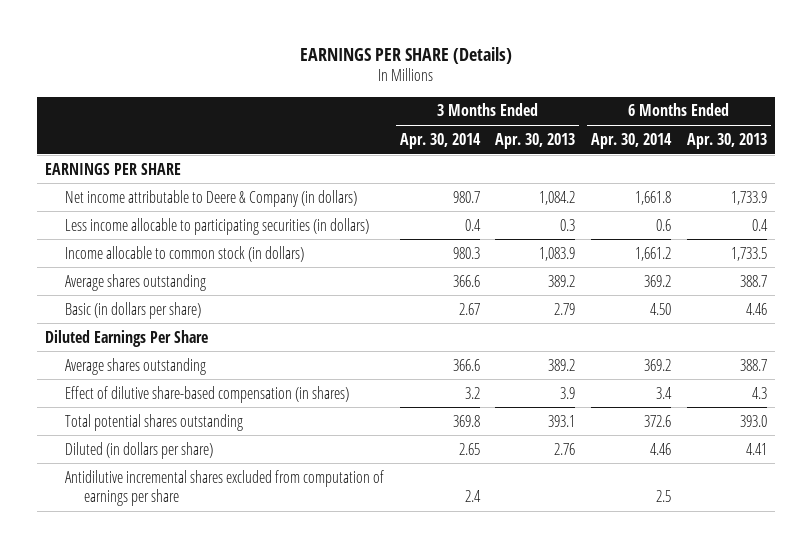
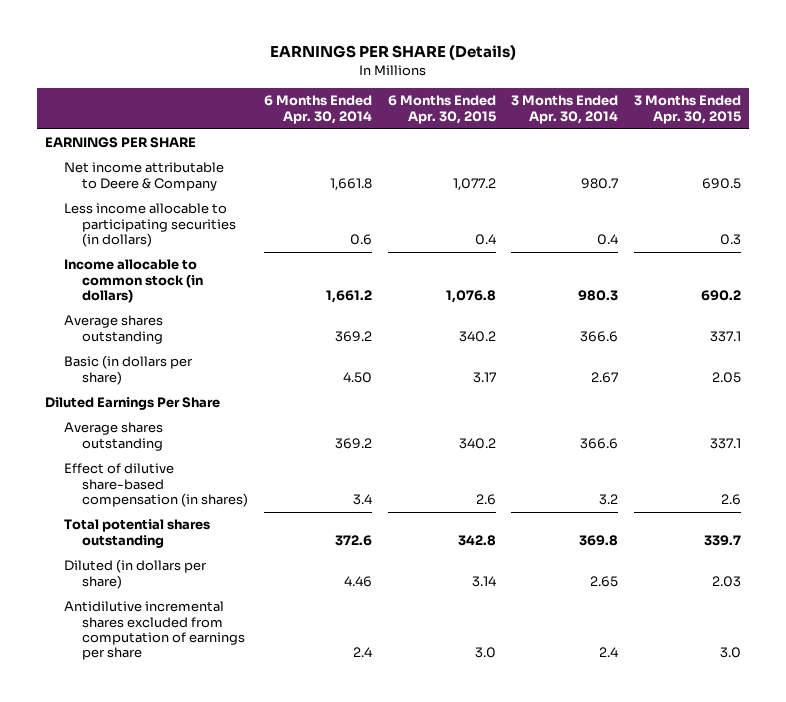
- | 3 Months Ended Apr. 30, 2014 | 3 Months Ended Apr. 30, 2013 | 6 Months Ended Apr. 30, 2014 | 6 Months Ended Apr. 30, 2013
+ | 6 Months Ended Apr. 30, 2014 | 6 Months Ended Apr. 30, 2015 | 3 Months Ended Apr. 30, 2014 | 3 Months Ended Apr. 30, 2015
- Net income attributable to Deere & Company (in dollars) | 980.7 | 1,084.2 | 1,661.8 | 1,733.9
+ Net income attributable to Deere & Company | 1,661.8 | 1,077.2 | 980.7 | 690.5
- Antidilutive incremental shares excluded from computation of earnings per share | 2.4 | | 2.5 |
+ Antidilutive incremental shares excluded from computation of earnings per share | 2.4 | 3.0 | 2.4 | 3.0

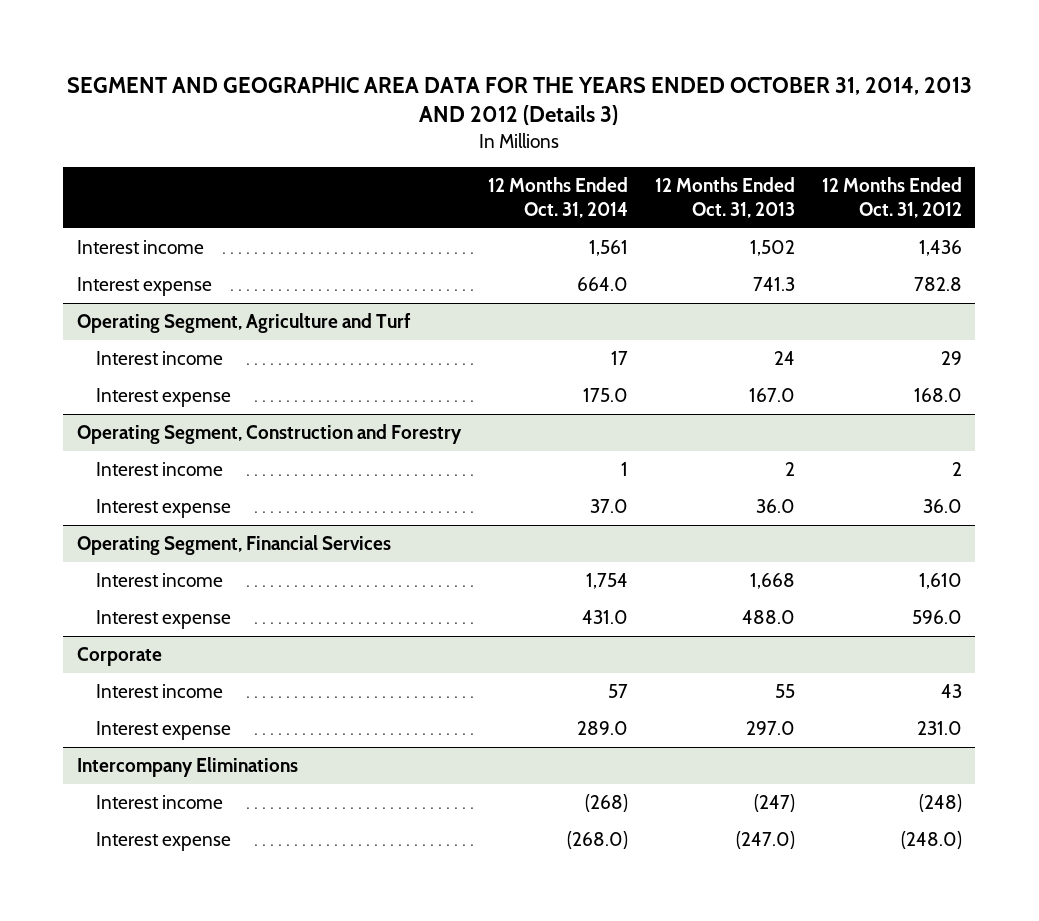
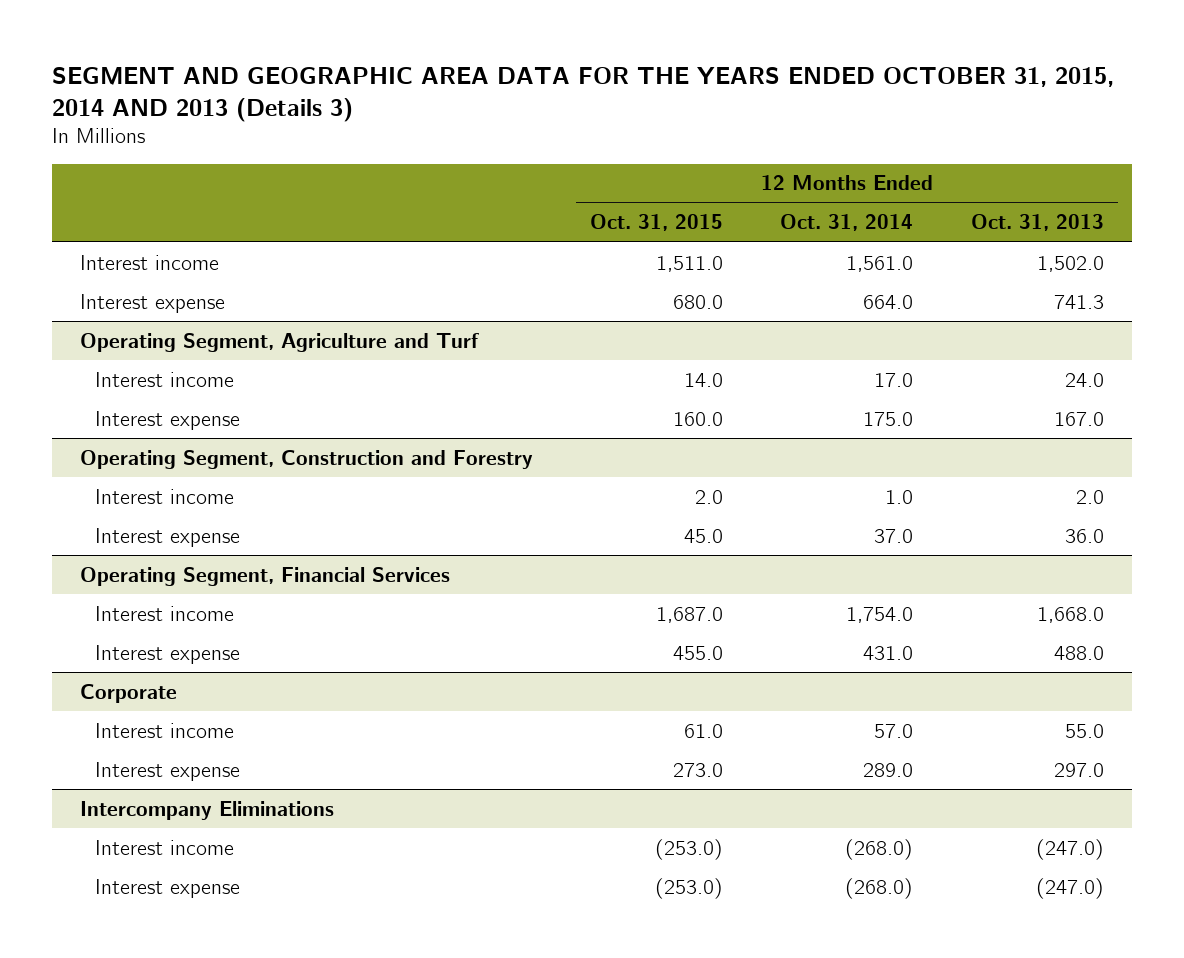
- SEGMENT AND GEOGRAPHIC AREA DATA FOR THE YEARS ENDED OCTOBER 31, 2014, 2013 AND 2012 (Details 3)
+ SEGMENT AND GEOGRAPHIC AREA DATA FOR THE YEARS ENDED OCTOBER 31, 2015, 2014 AND 2013 (Details 3)
- | 12 Months Ended Oct. 31, 2014 | 12 Months Ended Oct. 31, 2013 | 12 Months Ended Oct. 31, 2012
+ | 12 Months Ended Oct. 31, 2015 | 12 Months Ended Oct. 31, 2014 | 12 Months Ended Oct. 31, 2013
- Interest income | 1,561 | 1,502 | 1,436
+ Interest income | 1,511.0 | 1,561.0 | 1,502.0
@ Operating Segment, Agriculture and Turf
- Interest income | 17 | 24 | 29
+ Interest income | 14.0 | 17.0 | 24.0
@ Operating Segment, Construction and Forestry
- Interest income | 1 | 2 | 2
+ Interest income | 2.0 | 1.0 | 2.0
@ Operating Segment, Financial Services
- Interest income | 1,754 | 1,668 | 1,610
+ Interest income | 1,687.0 | 1,754.0 | 1,668.0
@ Corporate
- Interest income | 57 | 55 | 43
+ Interest income | 61.0 | 57.0 | 55.0
@ Intercompany Eliminations
- Interest income | (268) | (247) | (248)
+ Interest income | (253.0) | (268.0) | (247.0)

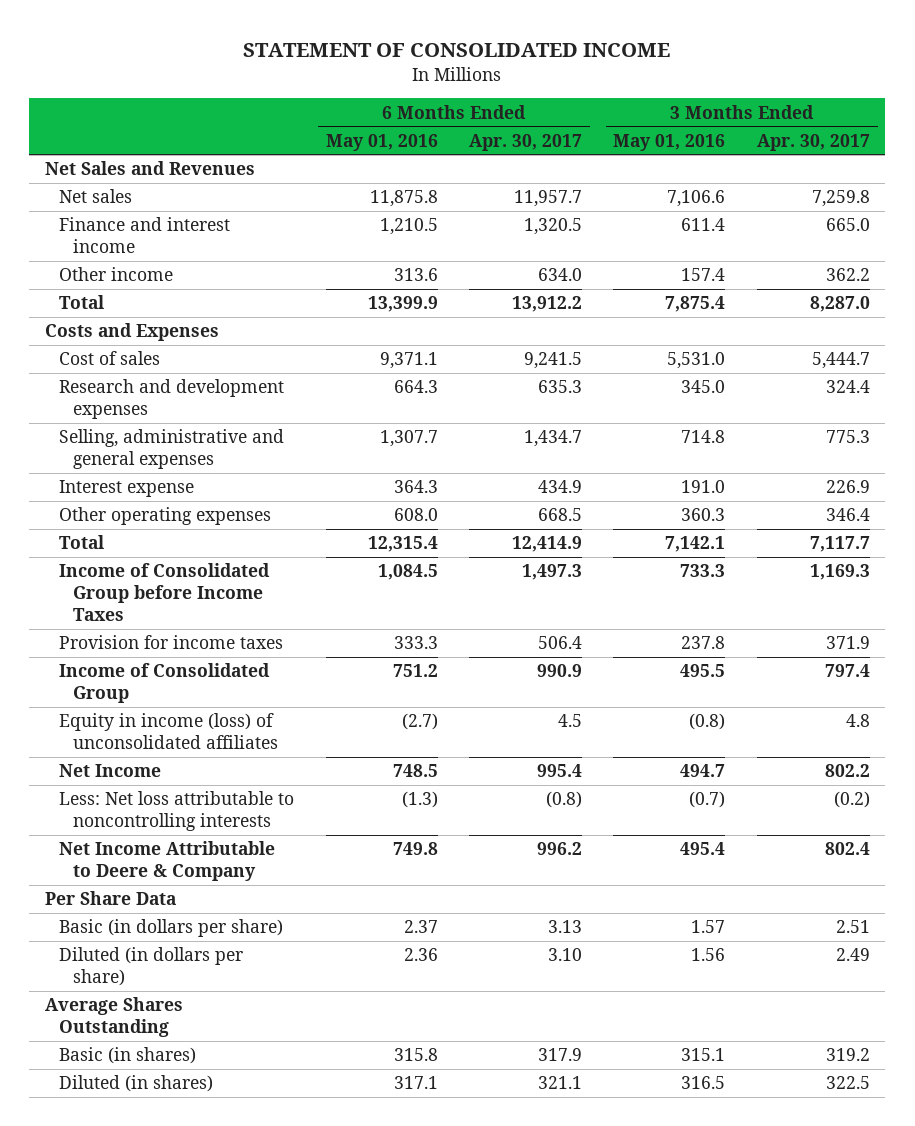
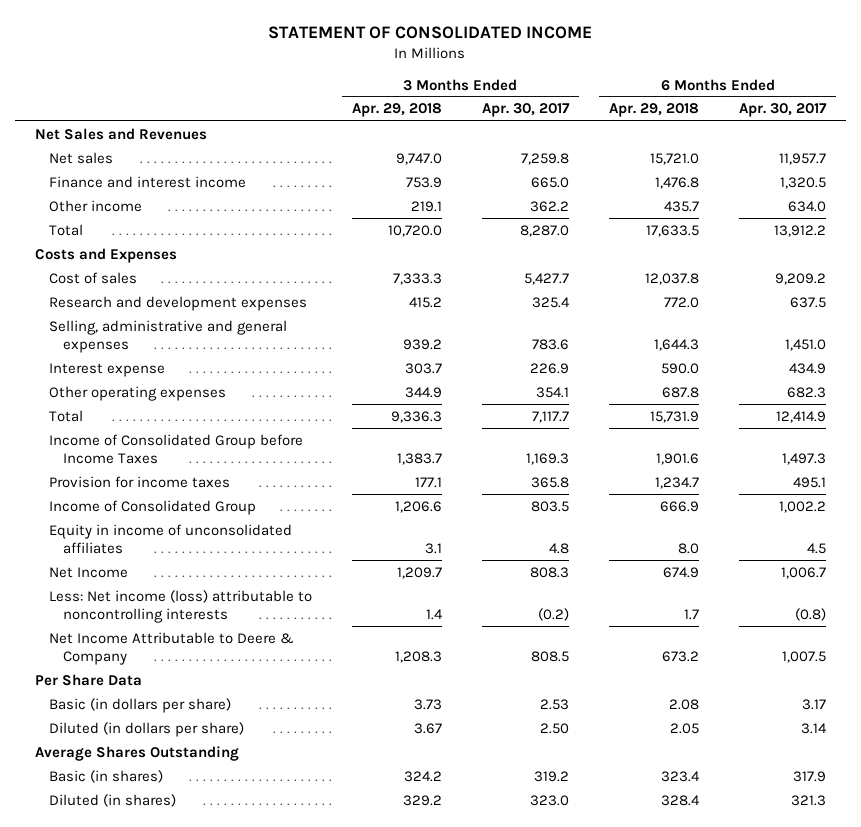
- | 6 Months Ended May 01, 2016 | 6 Months Ended Apr. 30, 2017 | 3 Months Ended May 01, 2016 | 3 Months Ended Apr. 30, 2017
+ | 3 Months Ended Apr. 29, 2018 | 3 Months Ended Apr. 30, 2017 | 6 Months Ended Apr. 29, 2018 | 6 Months Ended Apr. 30, 2017
- Cost of sales | 9,371.1 | 9,241.5 | 5,531.0 | 5,444.7
- Research and development expenses | 664.3 | 635.3 | 345.0 | 324.4
- Selling, administrative and general expenses | 1,307.7 | 1,434.7 | 714.8 | 775.3
+ Cost of sales | 7,333.3 | 5,427.7 | 12,037.8 | 9,209.2
+ Research and development expenses | 415.2 | 325.4 | 772.0 | 637.5
+ Selling, administrative and general expenses | 939.2 | 783.6 | 1,644.3 | 1,451.0
- Other operating expenses | 608.0 | 668.5 | 360.3 | 346.4
+ Other operating expenses | 344.9 | 354.1 | 687.8 | 682.3
- Provision for income taxes | 333.3 | 506.4 | 237.8 | 371.9
- Income of Consolidated Group | 751.2 | 990.9 | 495.5 | 797.4
- Equity in income (loss) of unconsolidated affiliates | (2.7) | 4.5 | (0.8) | 4.8
- Net Income | 748.5 | 995.4 | 494.7 | 802.2
- Less: Net loss attributable to noncontrolling interests | (1.3) | (0.8) | (0.7) | (0.2)
- Net Income Attributable to Deere & Company | 749.8 | 996.2 | 495.4 | 802.4
+ Provision for income taxes | 177.1 | 365.8 | 1,234.7 | 495.1
+ Income of Consolidated Group | 1,206.6 | 803.5 | 666.9 | 1,002.2
+ Equity in income of unconsolidated affiliates | 3.1 | 4.8 | 8.0 | 4.5
+ Net Income | 1,209.7 | 808.3 | 674.9 | 1,006.7
+ Less: Net income (loss) attributable to noncontrolling interests | 1.4 | (0.2) | 1.7 | (0.8)
+ Net Income Attributable to Deere & Company | 1,208.3 | 808.5 | 673.2 | 1,007.5
- Basic (in dollars per share) | 2.37 | 3.13 | 1.57 | 2.51
- Diluted (in dollars per share) | 2.36 | 3.10 | 1.56 | 2.49
+ Basic (in dollars per share) | 3.73 | 2.53 | 2.08 | 3.17
+ Diluted (in dollars per share) | 3.67 | 2.50 | 2.05 | 3.14
- Diluted (in shares) | 317.1 | 321.1 | 316.5 | 322.5
+ Diluted (in shares) | 329.2 | 323.0 | 328.4 | 321.3

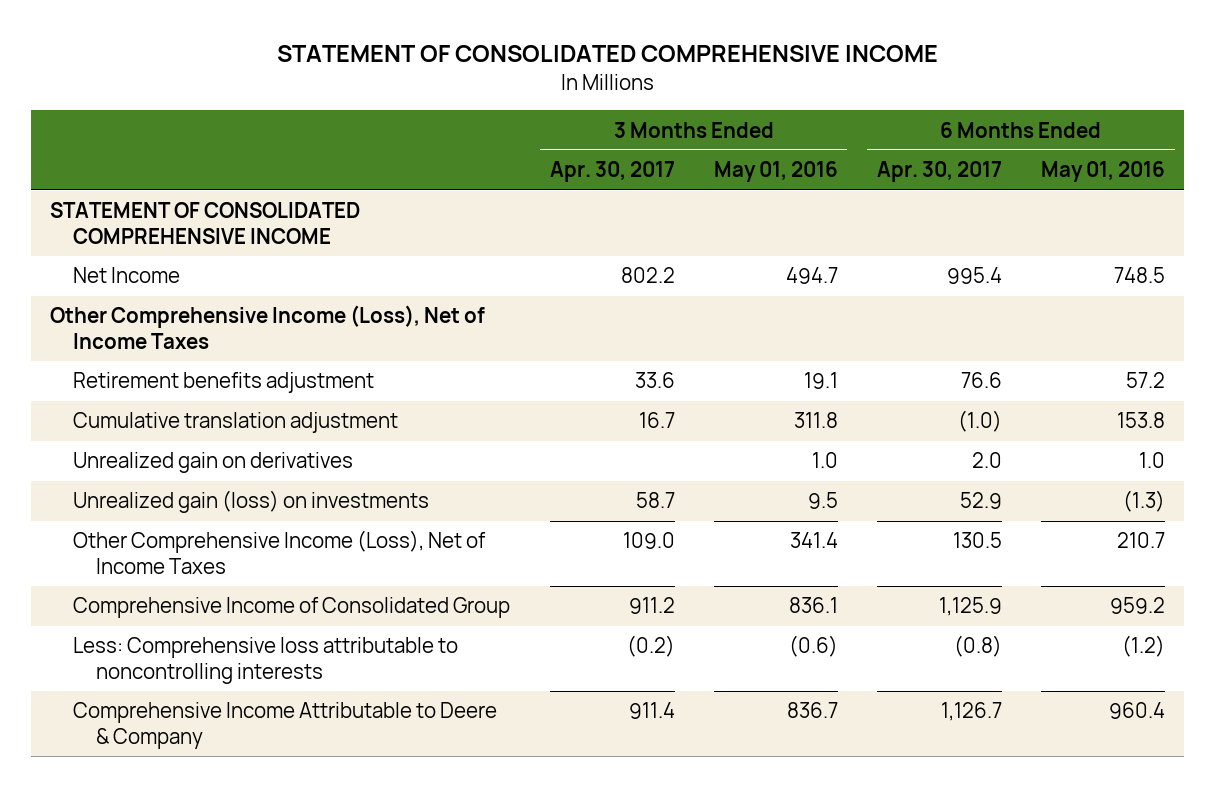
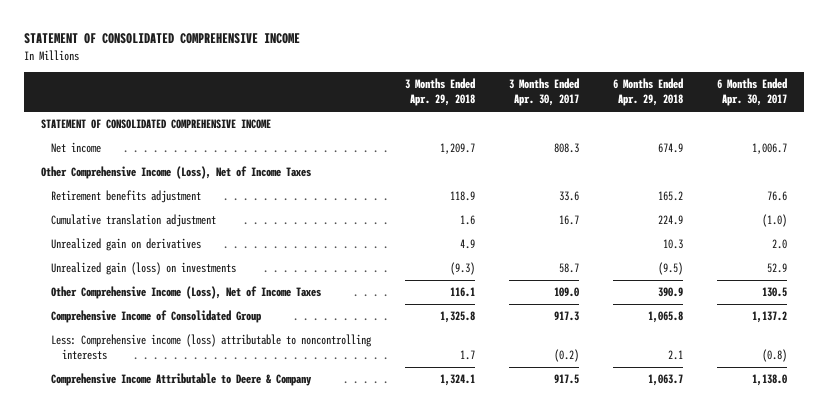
- | 3 Months Ended Apr. 30, 2017 | 3 Months Ended May 01, 2016 | 6 Months Ended Apr. 30, 2017 | 6 Months Ended May 01, 2016
+ | 3 Months Ended Apr. 29, 2018 | 3 Months Ended Apr. 30, 2017 | 6 Months Ended Apr. 29, 2018 | 6 Months Ended Apr. 30, 2017
- Net Income | 802.2 | 494.7 | 995.4 | 748.5
+ Net income | 1,209.7 | 808.3 | 674.9 | 1,006.7
- Comprehensive Income of Consolidated Group | 911.2 | 836.1 | 1,125.9 | 959.2
- Less: Comprehensive loss attributable to noncontrolling interests | (0.2) | (0.6) | (0.8) | (1.2)
- Comprehensive Income Attributable to Deere & Company | 911.4 | 836.7 | 1,126.7 | 960.4
+ Comprehensive Income of Consolidated Group | 1,325.8 | 917.3 | 1,065.8 | 1,137.2
+ Less: Comprehensive income (loss) attributable to noncontrolling interests | 1.7 | (0.2) | 2.1 | (0.8)
+ Comprehensive Income Attributable to Deere & Company | 1,324.1 | 917.5 | 1,063.7 | 1,138.0

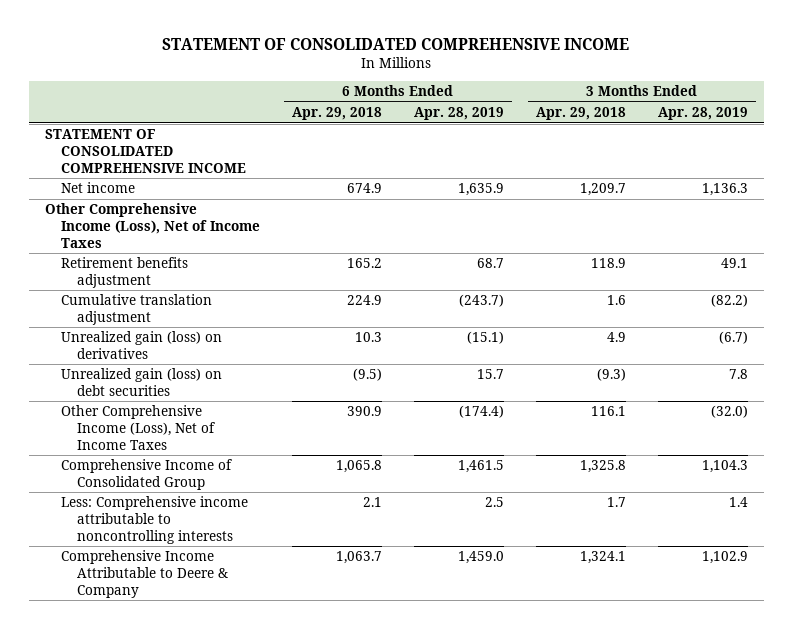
- | 3 Months Ended Apr. 29, 2018 | 3 Months Ended Apr. 30, 2017 | 6 Months Ended Apr. 29, 2018 | 6 Months Ended Apr. 30, 2017
+ | 6 Months Ended Apr. 29, 2018 | 6 Months Ended Apr. 28, 2019 | 3 Months Ended Apr. 29, 2018 | 3 Months Ended Apr. 28, 2019
- Unrealized gain on derivatives | 4.9 | | 10.3 | 2.0
- Unrealized gain (loss) on investments | (9.3) | 58.7 | (9.5) | 52.9
+ Unrealized gain (loss) on derivatives | 10.3 | (15.1) | 4.9 | (6.7)
+ Unrealized gain (loss) on debt securities | (9.5) | 15.7 | (9.3) | 7.8
- Less: Comprehensive income (loss) attributable to noncontrolling interests | 1.7 | (0.2) | 2.1 | (0.8)
+ Less: Comprehensive income attributable to noncontrolling interests | 2.1 | 2.5 | 1.7 | 1.4

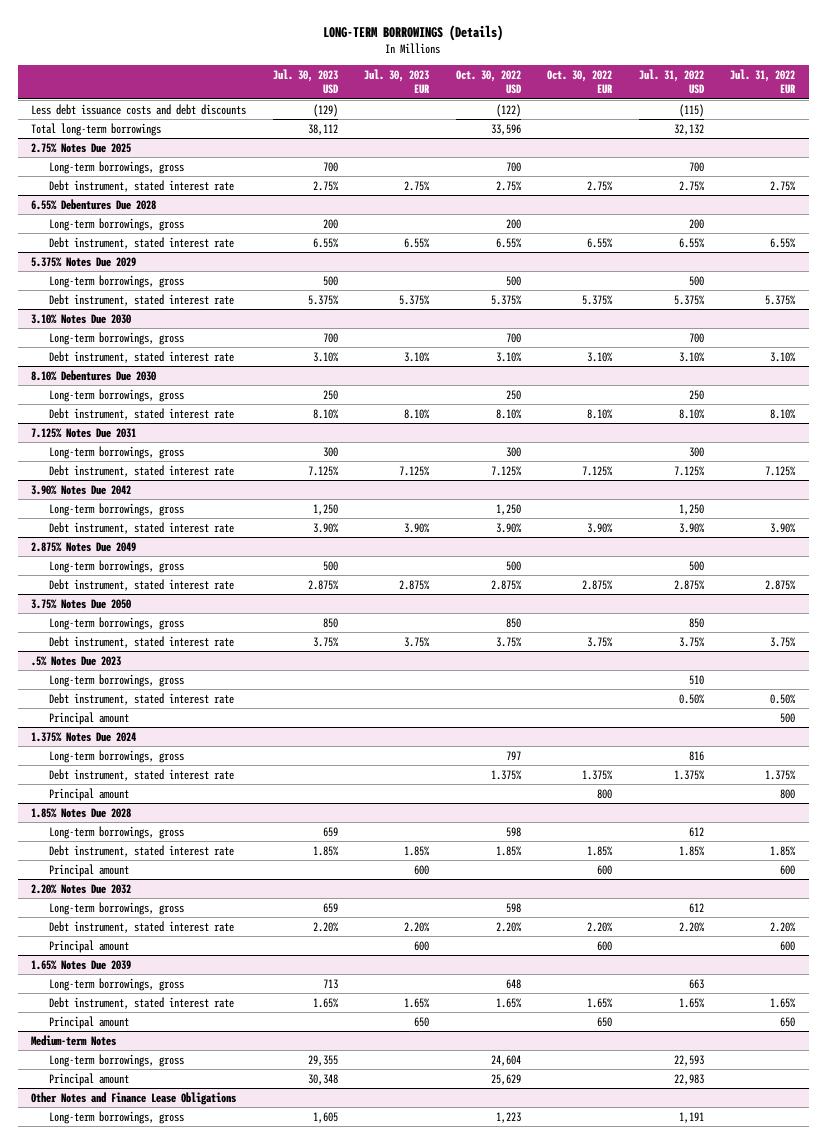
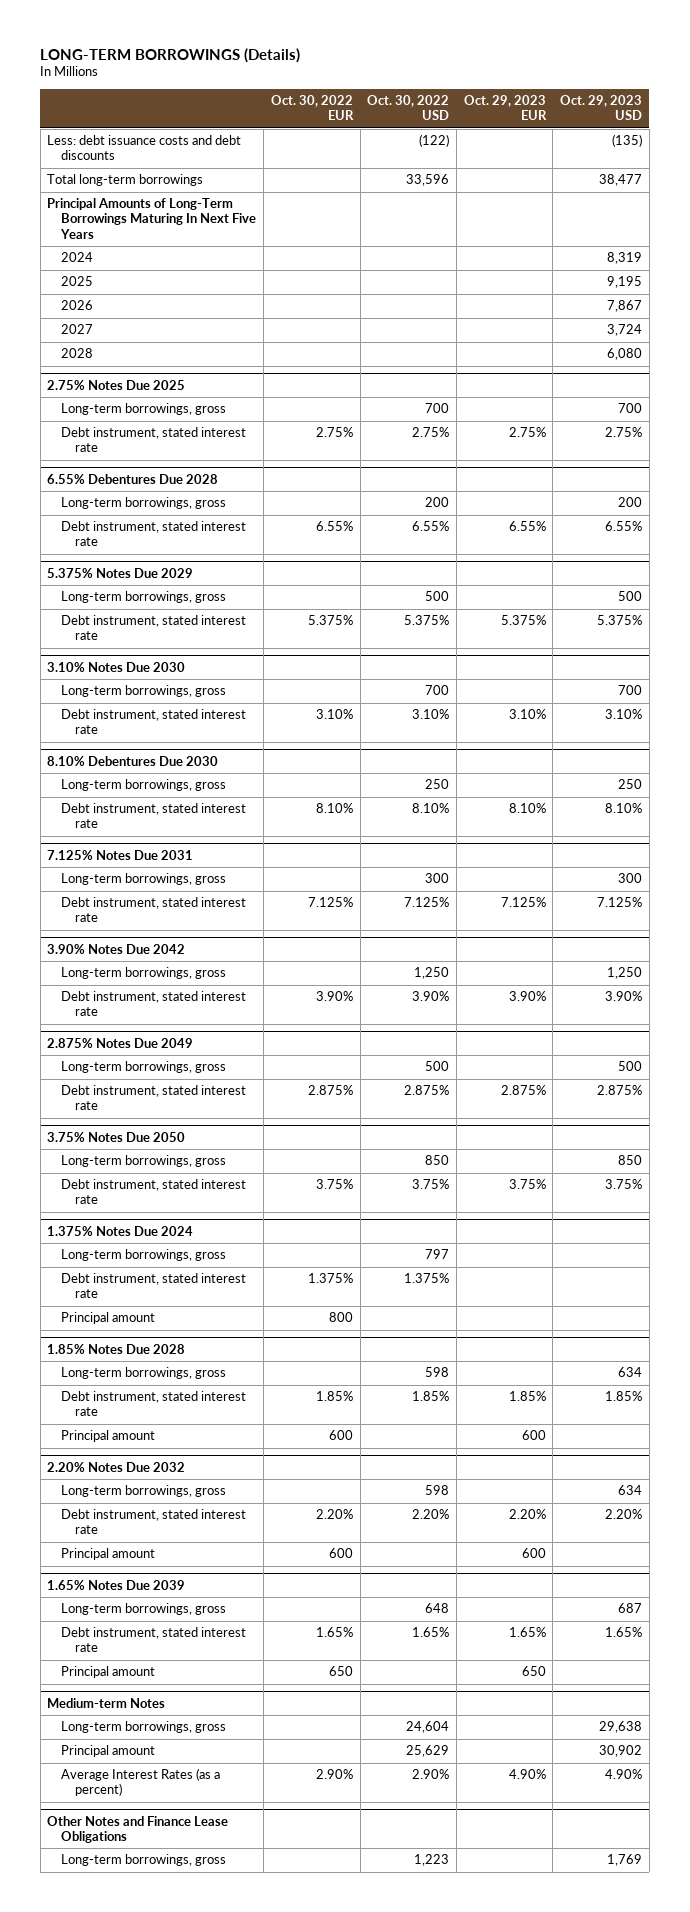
- | Jul. 30, 2023 USD | Jul. 30, 2023 EUR | Oct. 30, 2022 USD | Oct. 30, 2022 EUR | Jul. 31, 2022 USD | Jul. 31, 2022 EUR
+ | Oct. 30, 2022 EUR | Oct. 30, 2022 USD | Oct. 29, 2023 EUR | Oct. 29, 2023 USD
- Less debt issuance costs and debt discounts | (129) | | (122) | | (115) |
+ Less: debt issuance costs and debt discounts | | (122) | | (135)
+ Principal Amounts of Long-Term Borrowings Maturing In Next Five Years
+ 2024 | | | | 8,319
+ 2025 | | | | 9,195
+ 2026 | | | | 7,867
+ 2027 | | | | 3,724
+ 2028 | | | | 6,080
- .5% Notes Due 2023
- Long-term borrowings, gross | | | | | 510 |
- Debt instrument, stated interest rate | | | | | 0.50% | 0.50%
- Principal amount | | | | | | 500
@ Medium-term Notes
+ Average Interest Rates (as a percent) | 2.90% | 2.90% | 4.90% | 4.90%

